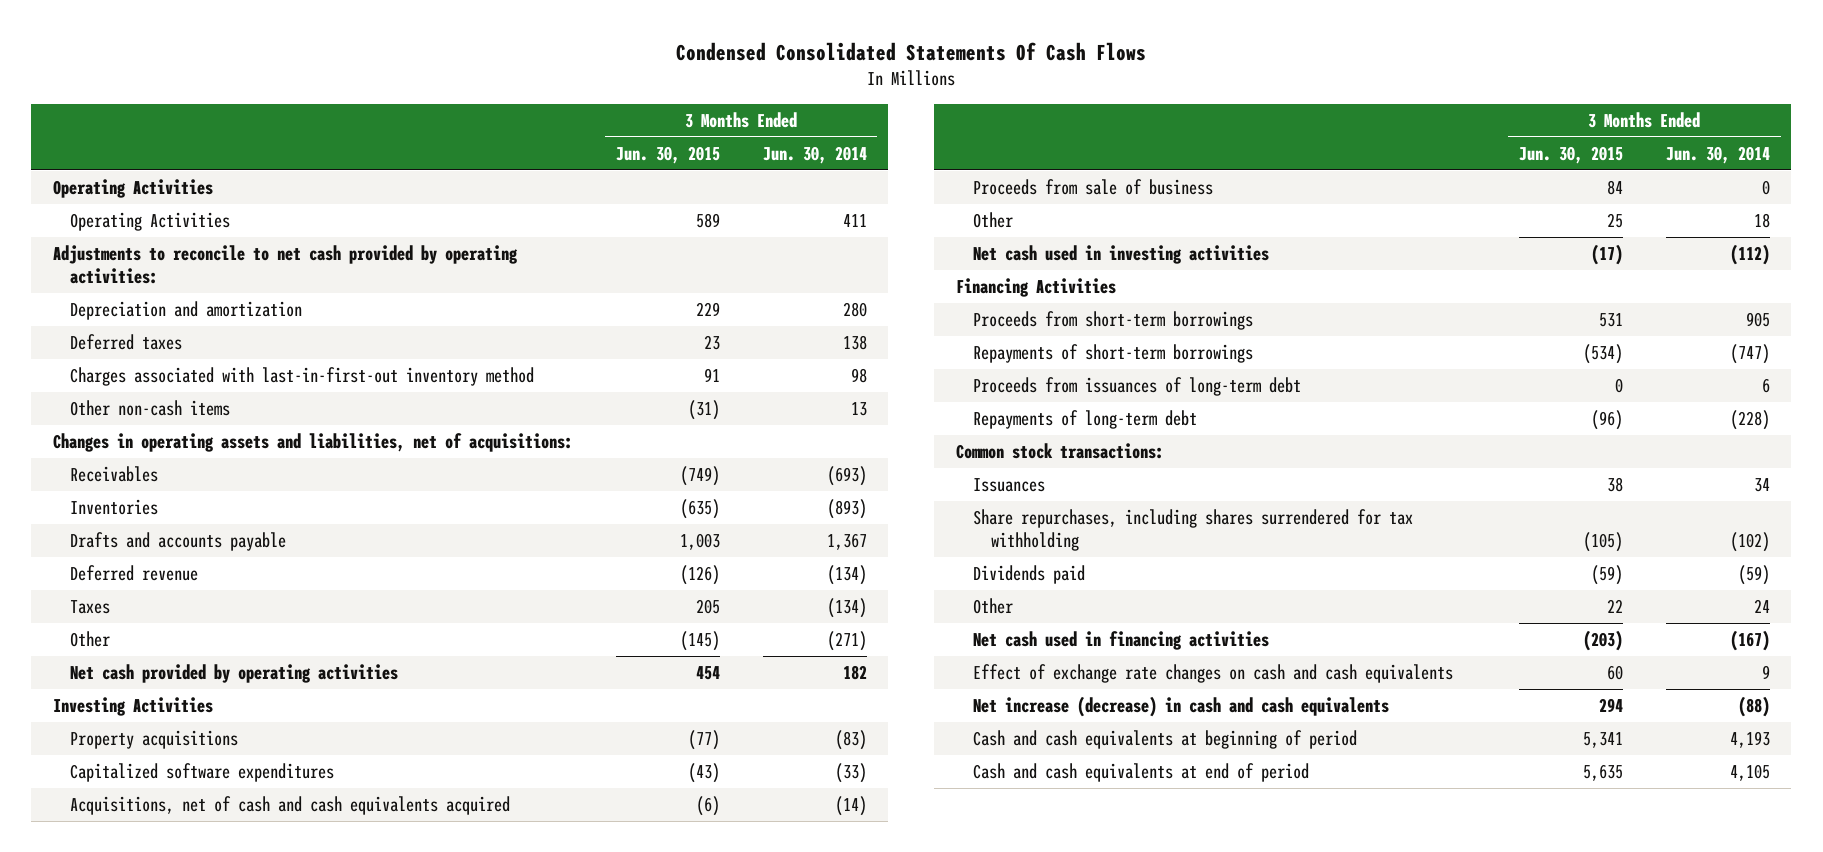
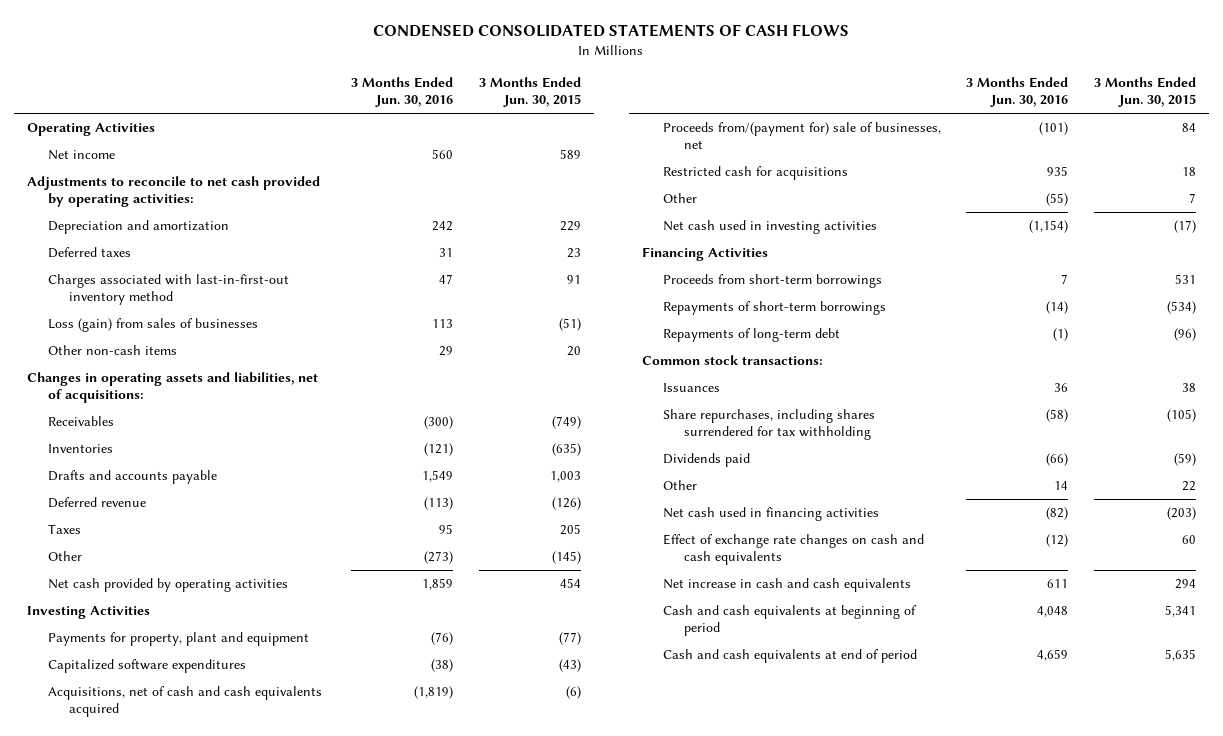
- Condensed Consolidated Statements Of Cash Flows
+ CONDENSED CONSOLIDATED STATEMENTS OF CASH FLOWS
- | 3 Months Ended Jun. 30, 2015 | 3 Months Ended Jun. 30, 2014
+ | 3 Months Ended Jun. 30, 2016 | 3 Months Ended Jun. 30, 2015
- Operating Activities | 589 | 411
+ Net income | 560 | 589
- Other non-cash items | (31) | 13
+ Loss (gain) from sales of businesses | 113 | (51)
+ Other non-cash items | 29 | 20
- Property acquisitions | (77) | (83)
+ Payments for property, plant and equipment | (76) | (77)
- Proceeds from sale of business | 84 | 0
- Other | 25 | 18
+ Proceeds from/(payment for) sale of businesses, net | (101) | 84
+ Restricted cash for acquisitions | 935 | 18
+ Other | (55) | 7
- Proceeds from issuances of long-term debt | 0 | 6
- Net increase (decrease) in cash and cash equivalents | 294 | (88)
+ Net increase in cash and cash equivalents | 611 | 294

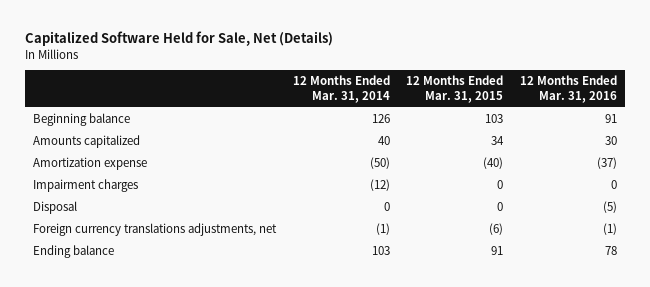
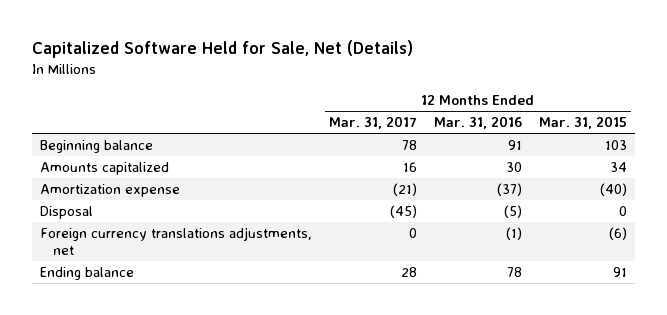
- | 12 Months Ended Mar. 31, 2014 | 12 Months Ended Mar. 31, 2015 | 12 Months Ended Mar. 31, 2016
+ | 12 Months Ended Mar. 31, 2017 | 12 Months Ended Mar. 31, 2016 | 12 Months Ended Mar. 31, 2015
- Impairment charges | (12) | 0 | 0

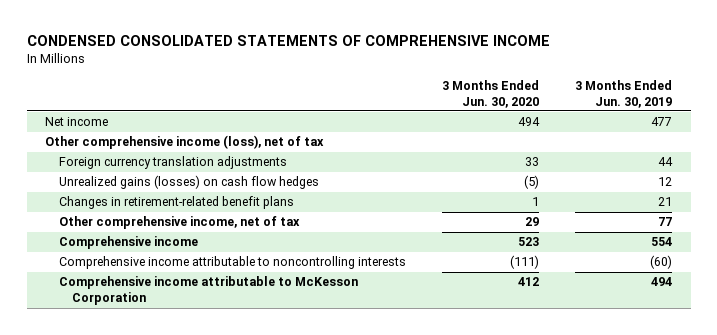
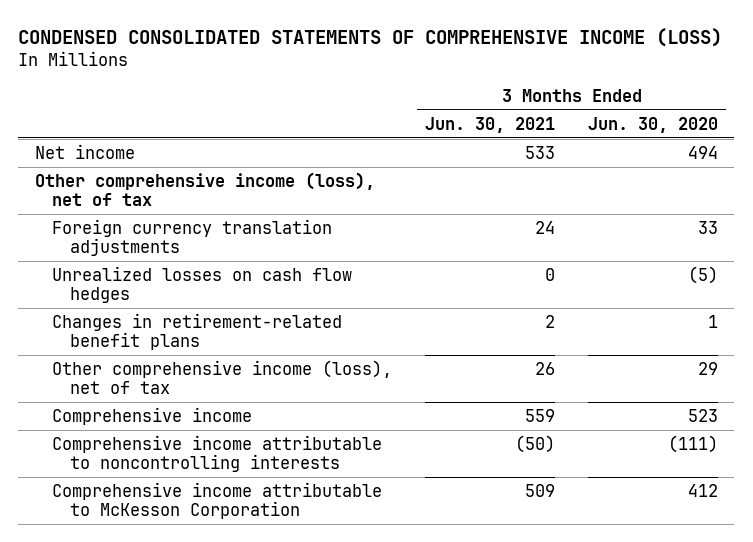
- CONDENSED CONSOLIDATED STATEMENTS OF COMPREHENSIVE INCOME
+ CONDENSED CONSOLIDATED STATEMENTS OF COMPREHENSIVE INCOME (LOSS)
- | 3 Months Ended Jun. 30, 2020 | 3 Months Ended Jun. 30, 2019
+ | 3 Months Ended Jun. 30, 2021 | 3 Months Ended Jun. 30, 2020
- Unrealized gains (losses) on cash flow hedges | (5) | 12
+ Unrealized losses on cash flow hedges | 0 | (5)
- Other comprehensive income, net of tax | 29 | 77
+ Other comprehensive income (loss), net of tax | 26 | 29

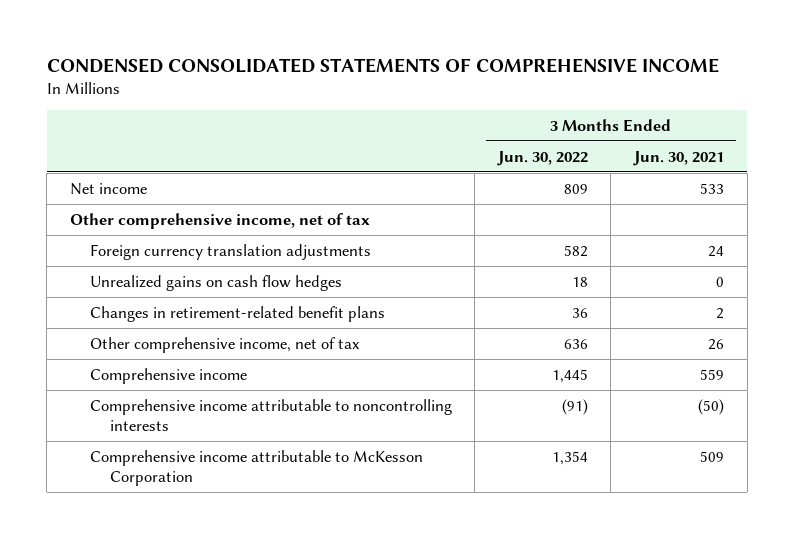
- CONDENSED CONSOLIDATED STATEMENTS OF COMPREHENSIVE INCOME (LOSS)
+ CONDENSED CONSOLIDATED STATEMENTS OF COMPREHENSIVE INCOME
- | 3 Months Ended Jun. 30, 2021 | 3 Months Ended Jun. 30, 2020
+ | 3 Months Ended Jun. 30, 2022 | 3 Months Ended Jun. 30, 2021
- Other comprehensive income (loss), net of tax
+ Other comprehensive income, net of tax
- Unrealized losses on cash flow hedges | 0 | (5)
+ Unrealized gains on cash flow hedges | 18 | 0
- Other comprehensive income (loss), net of tax | 26 | 29
+ Other comprehensive income, net of tax | 636 | 26

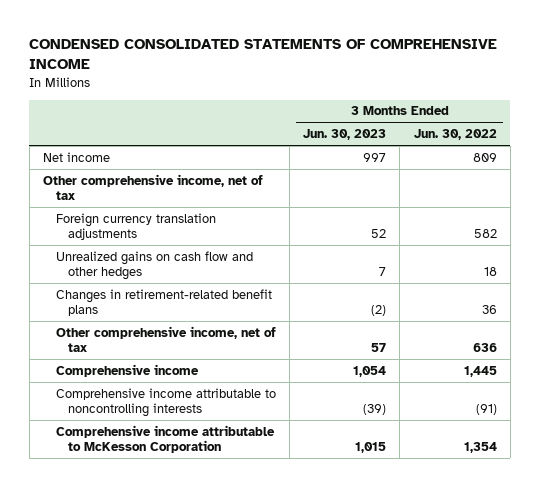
- | 3 Months Ended Jun. 30, 2022 | 3 Months Ended Jun. 30, 2021
+ | 3 Months Ended Jun. 30, 2023 | 3 Months Ended Jun. 30, 2022
- Unrealized gains on cash flow hedges | 18 | 0
+ Unrealized gains on cash flow and other hedges | 7 | 18

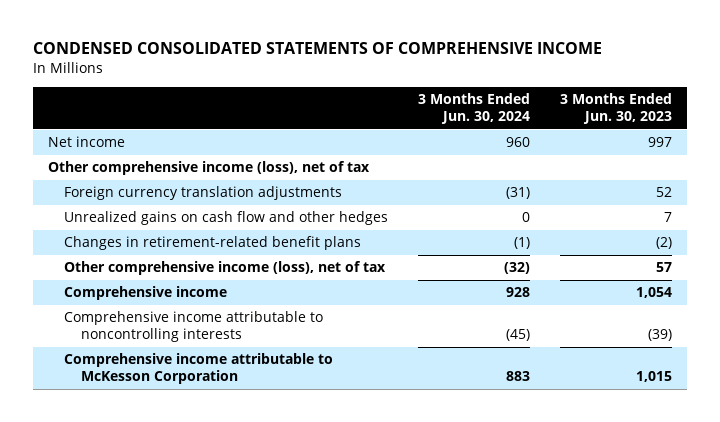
- | 3 Months Ended Jun. 30, 2023 | 3 Months Ended Jun. 30, 2022
+ | 3 Months Ended Jun. 30, 2024 | 3 Months Ended Jun. 30, 2023
- Other comprehensive income, net of tax
+ Other comprehensive income (loss), net of tax
- Other comprehensive income, net of tax | 57 | 636
+ Other comprehensive income (loss), net of tax | (32) | 57

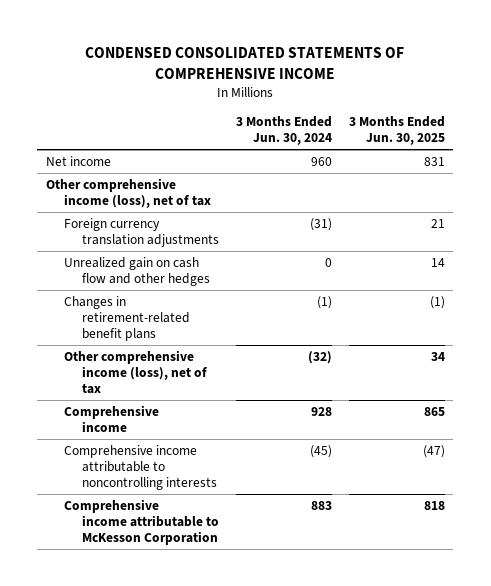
- | 3 Months Ended Jun. 30, 2024 | 3 Months Ended Jun. 30, 2023
+ | 3 Months Ended Jun. 30, 2024 | 3 Months Ended Jun. 30, 2025
- Unrealized gains on cash flow and other hedges | 0 | 7
+ Unrealized gain on cash flow and other hedges | 0 | 14

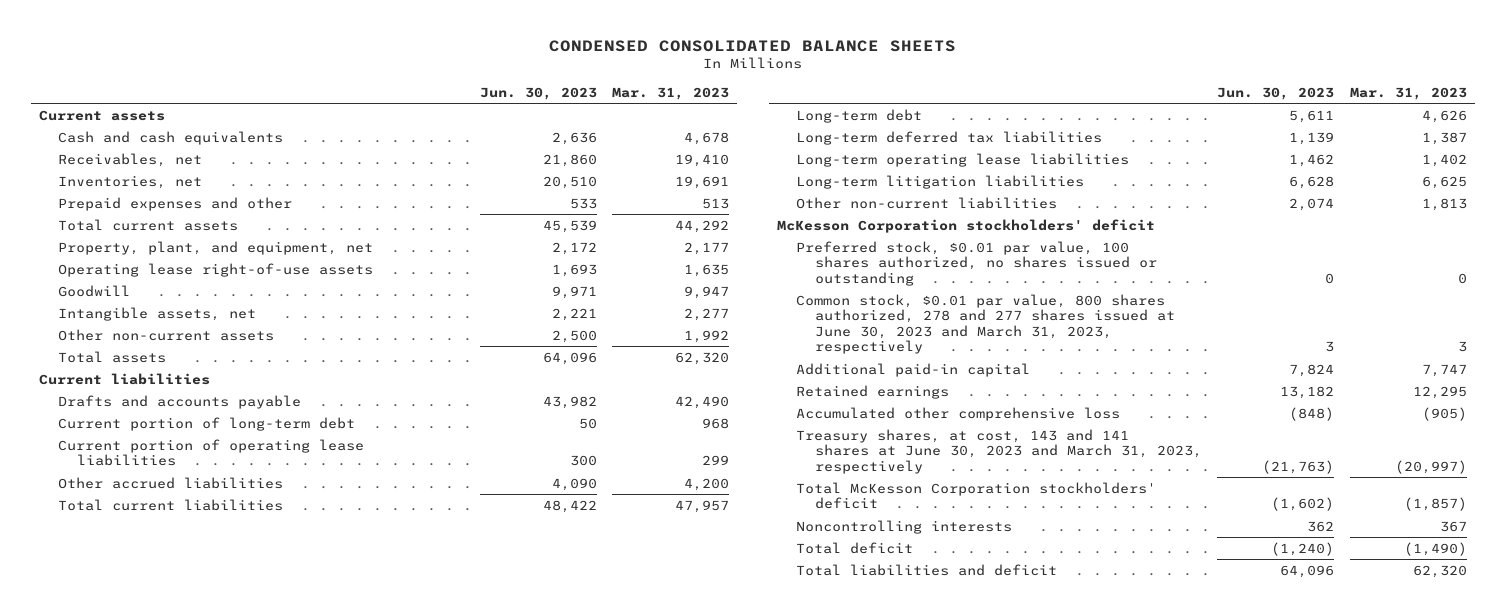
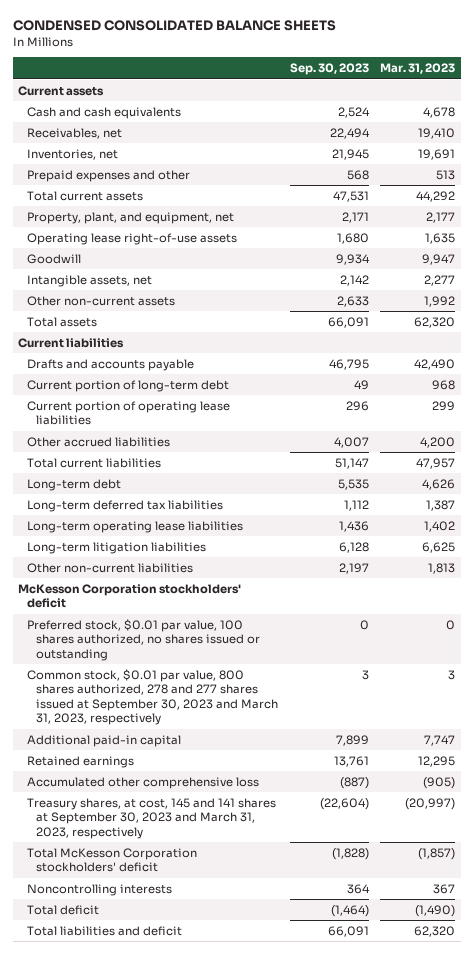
- | Jun. 30, 2023 | Mar. 31, 2023
+ | Sep. 30, 2023 | Mar. 31, 2023
- Common stock, $0.01 par value, 800 shares authorized, 278 and 277 shares issued at June 30, 2023 and March 31, 2023, respectively | 3 | 3
+ Common stock, $0.01 par value, 800 shares authorized, 278 and 277 shares issued at September 30, 2023 and March 31, 2023, respectively | 3 | 3
- Treasury shares, at cost, 143 and 141 shares at June 30, 2023 and March 31, 2023, respectively | (21,763) | (20,997)
+ Treasury shares, at cost, 145 and 141 shares at September 30, 2023 and March 31, 2023, respectively | (22,604) | (20,997)

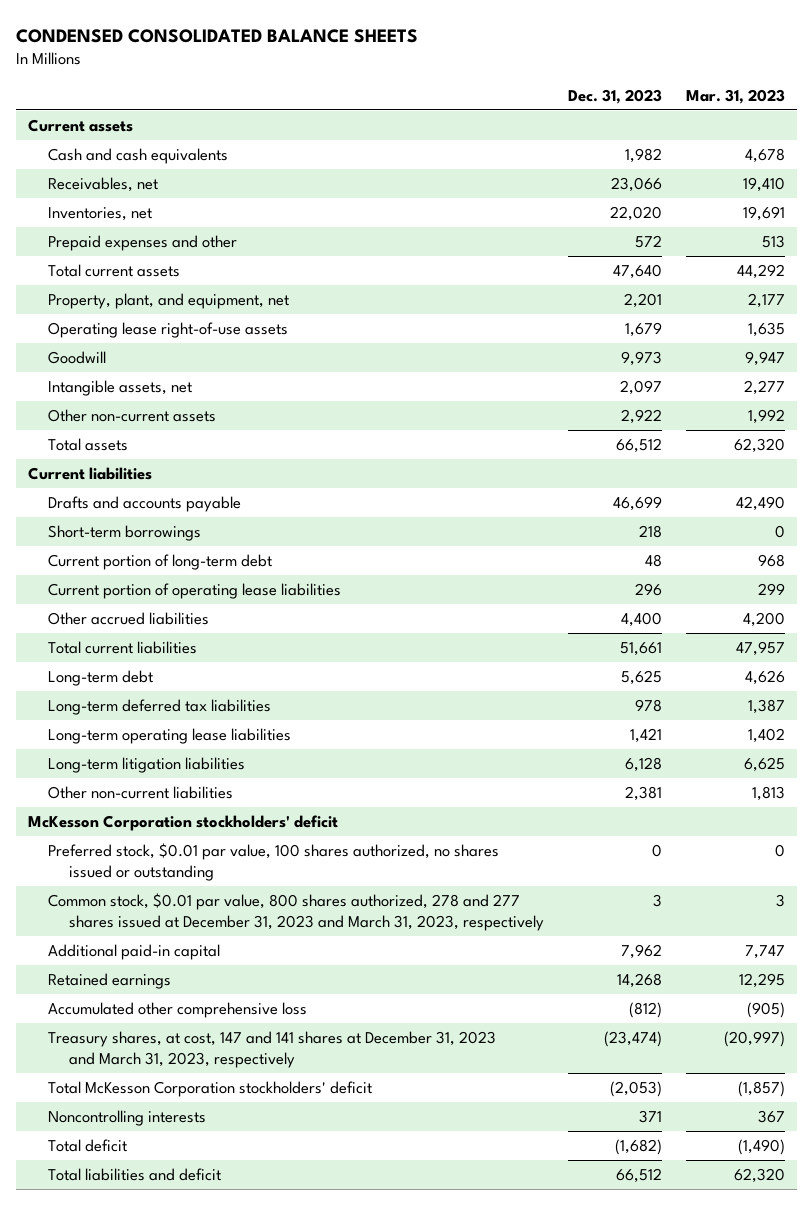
- | Sep. 30, 2023 | Mar. 31, 2023
+ | Dec. 31, 2023 | Mar. 31, 2023
+ Short-term borrowings | 218 | 0
- Common stock, $0.01 par value, 800 shares authorized, 278 and 277 shares issued at September 30, 2023 and March 31, 2023, respectively | 3 | 3
+ Common stock, $0.01 par value, 800 shares authorized, 278 and 277 shares issued at December 31, 2023 and March 31, 2023, respectively | 3 | 3
- Treasury shares, at cost, 145 and 141 shares at September 30, 2023 and March 31, 2023, respectively | (22,604) | (20,997)
+ Treasury shares, at cost, 147 and 141 shares at December 31, 2023 and March 31, 2023, respectively | (23,474) | (20,997)

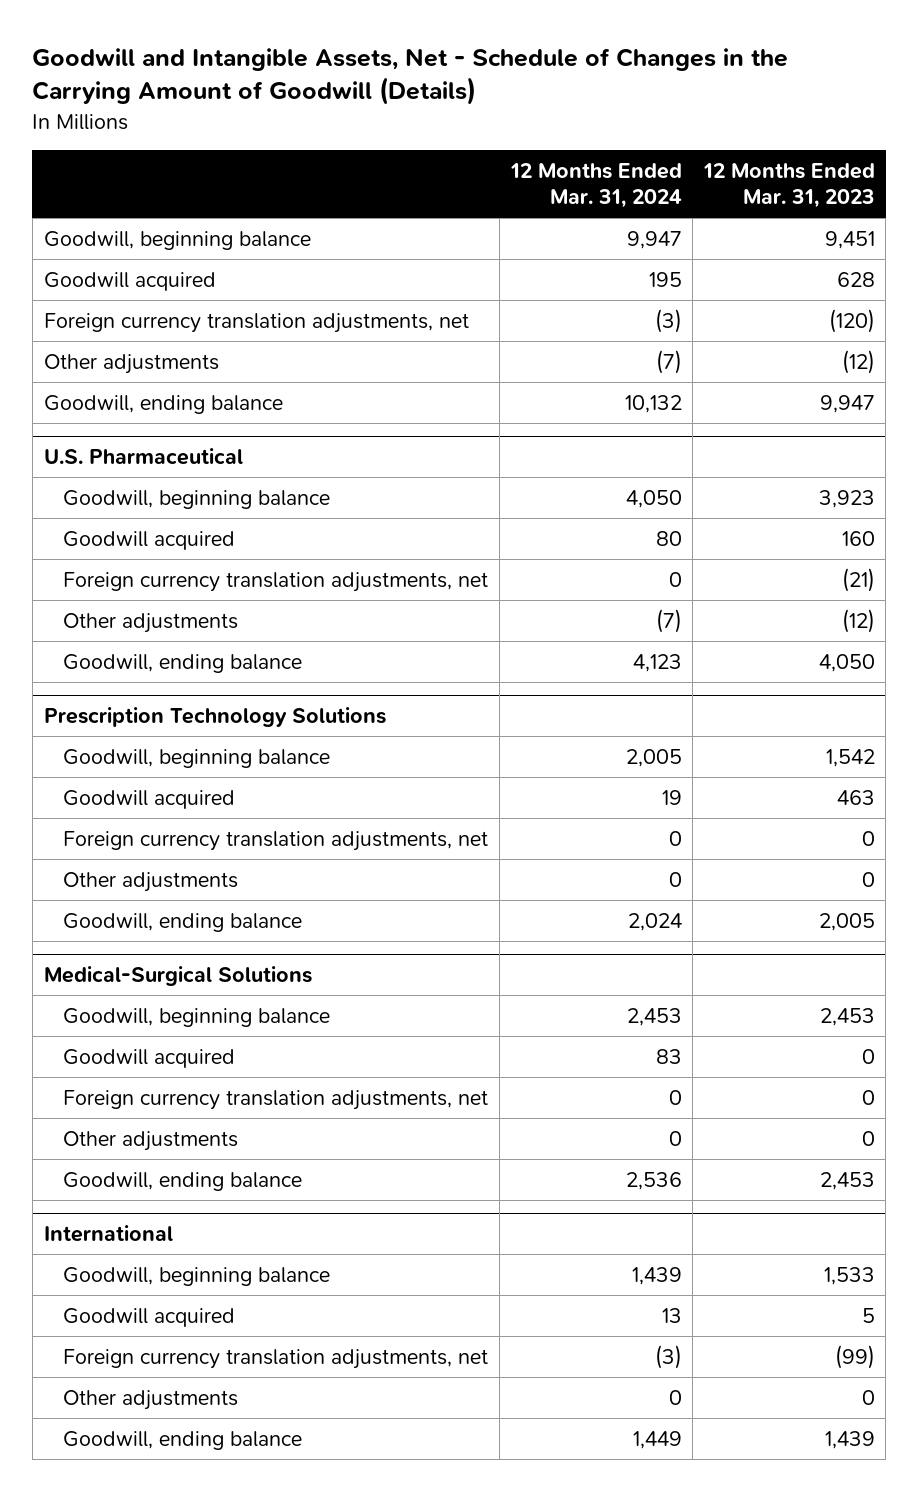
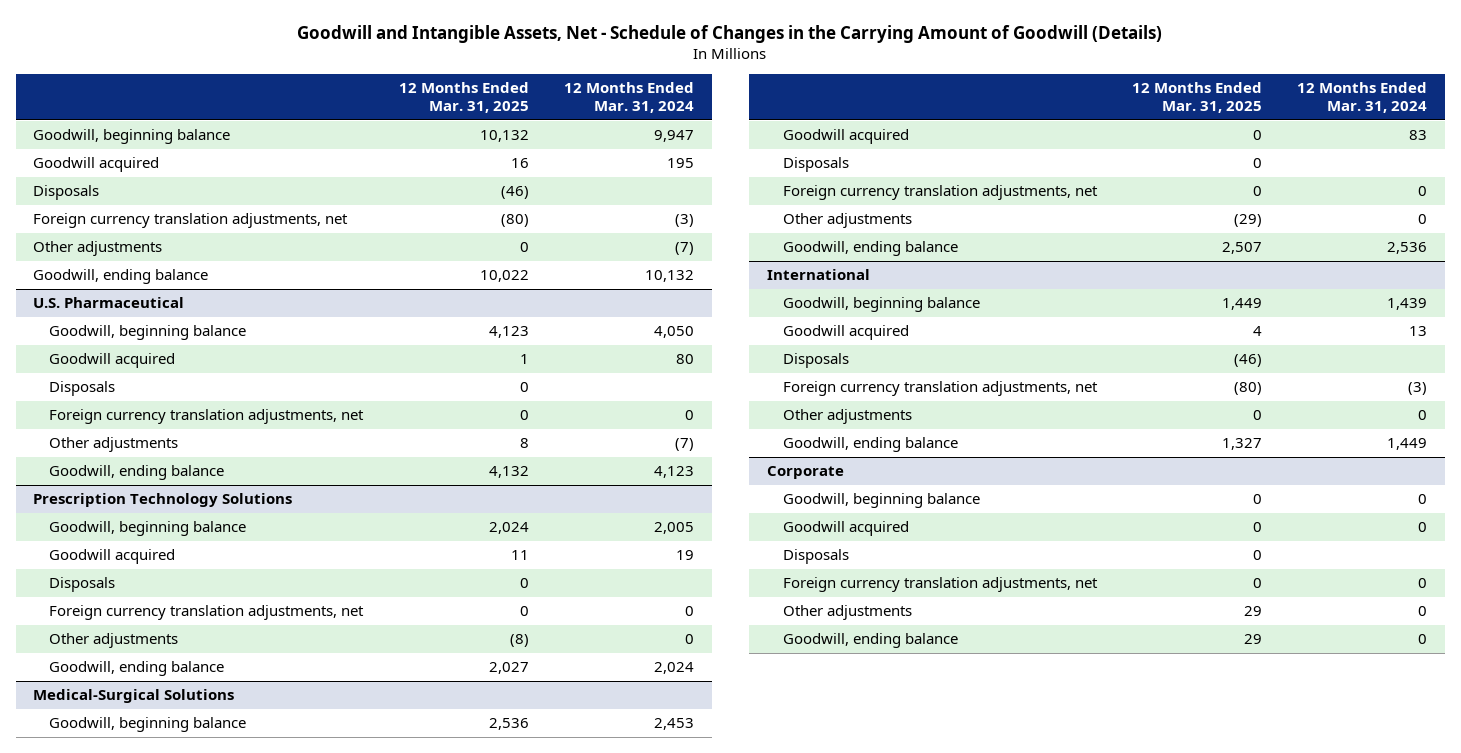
- | 12 Months Ended Mar. 31, 2024 | 12 Months Ended Mar. 31, 2023
+ | 12 Months Ended Mar. 31, 2025 | 12 Months Ended Mar. 31, 2024
+ Disposals | (46) |
@ U.S. Pharmaceutical
+ Disposals | 0 |
@ Prescription Technology Solutions
+ Disposals | 0 |
@ Medical-Surgical Solutions
+ Disposals | 0 |
@ International
+ Disposals | (46) |
+ Corporate
+ Goodwill, beginning balance | 0 | 0
+ Goodwill acquired | 0 | 0
+ Disposals | 0 |
+ Foreign currency translation adjustments, net | 0 | 0
+ Other adjustments | 29 | 0
+ Goodwill, ending balance | 29 | 0

